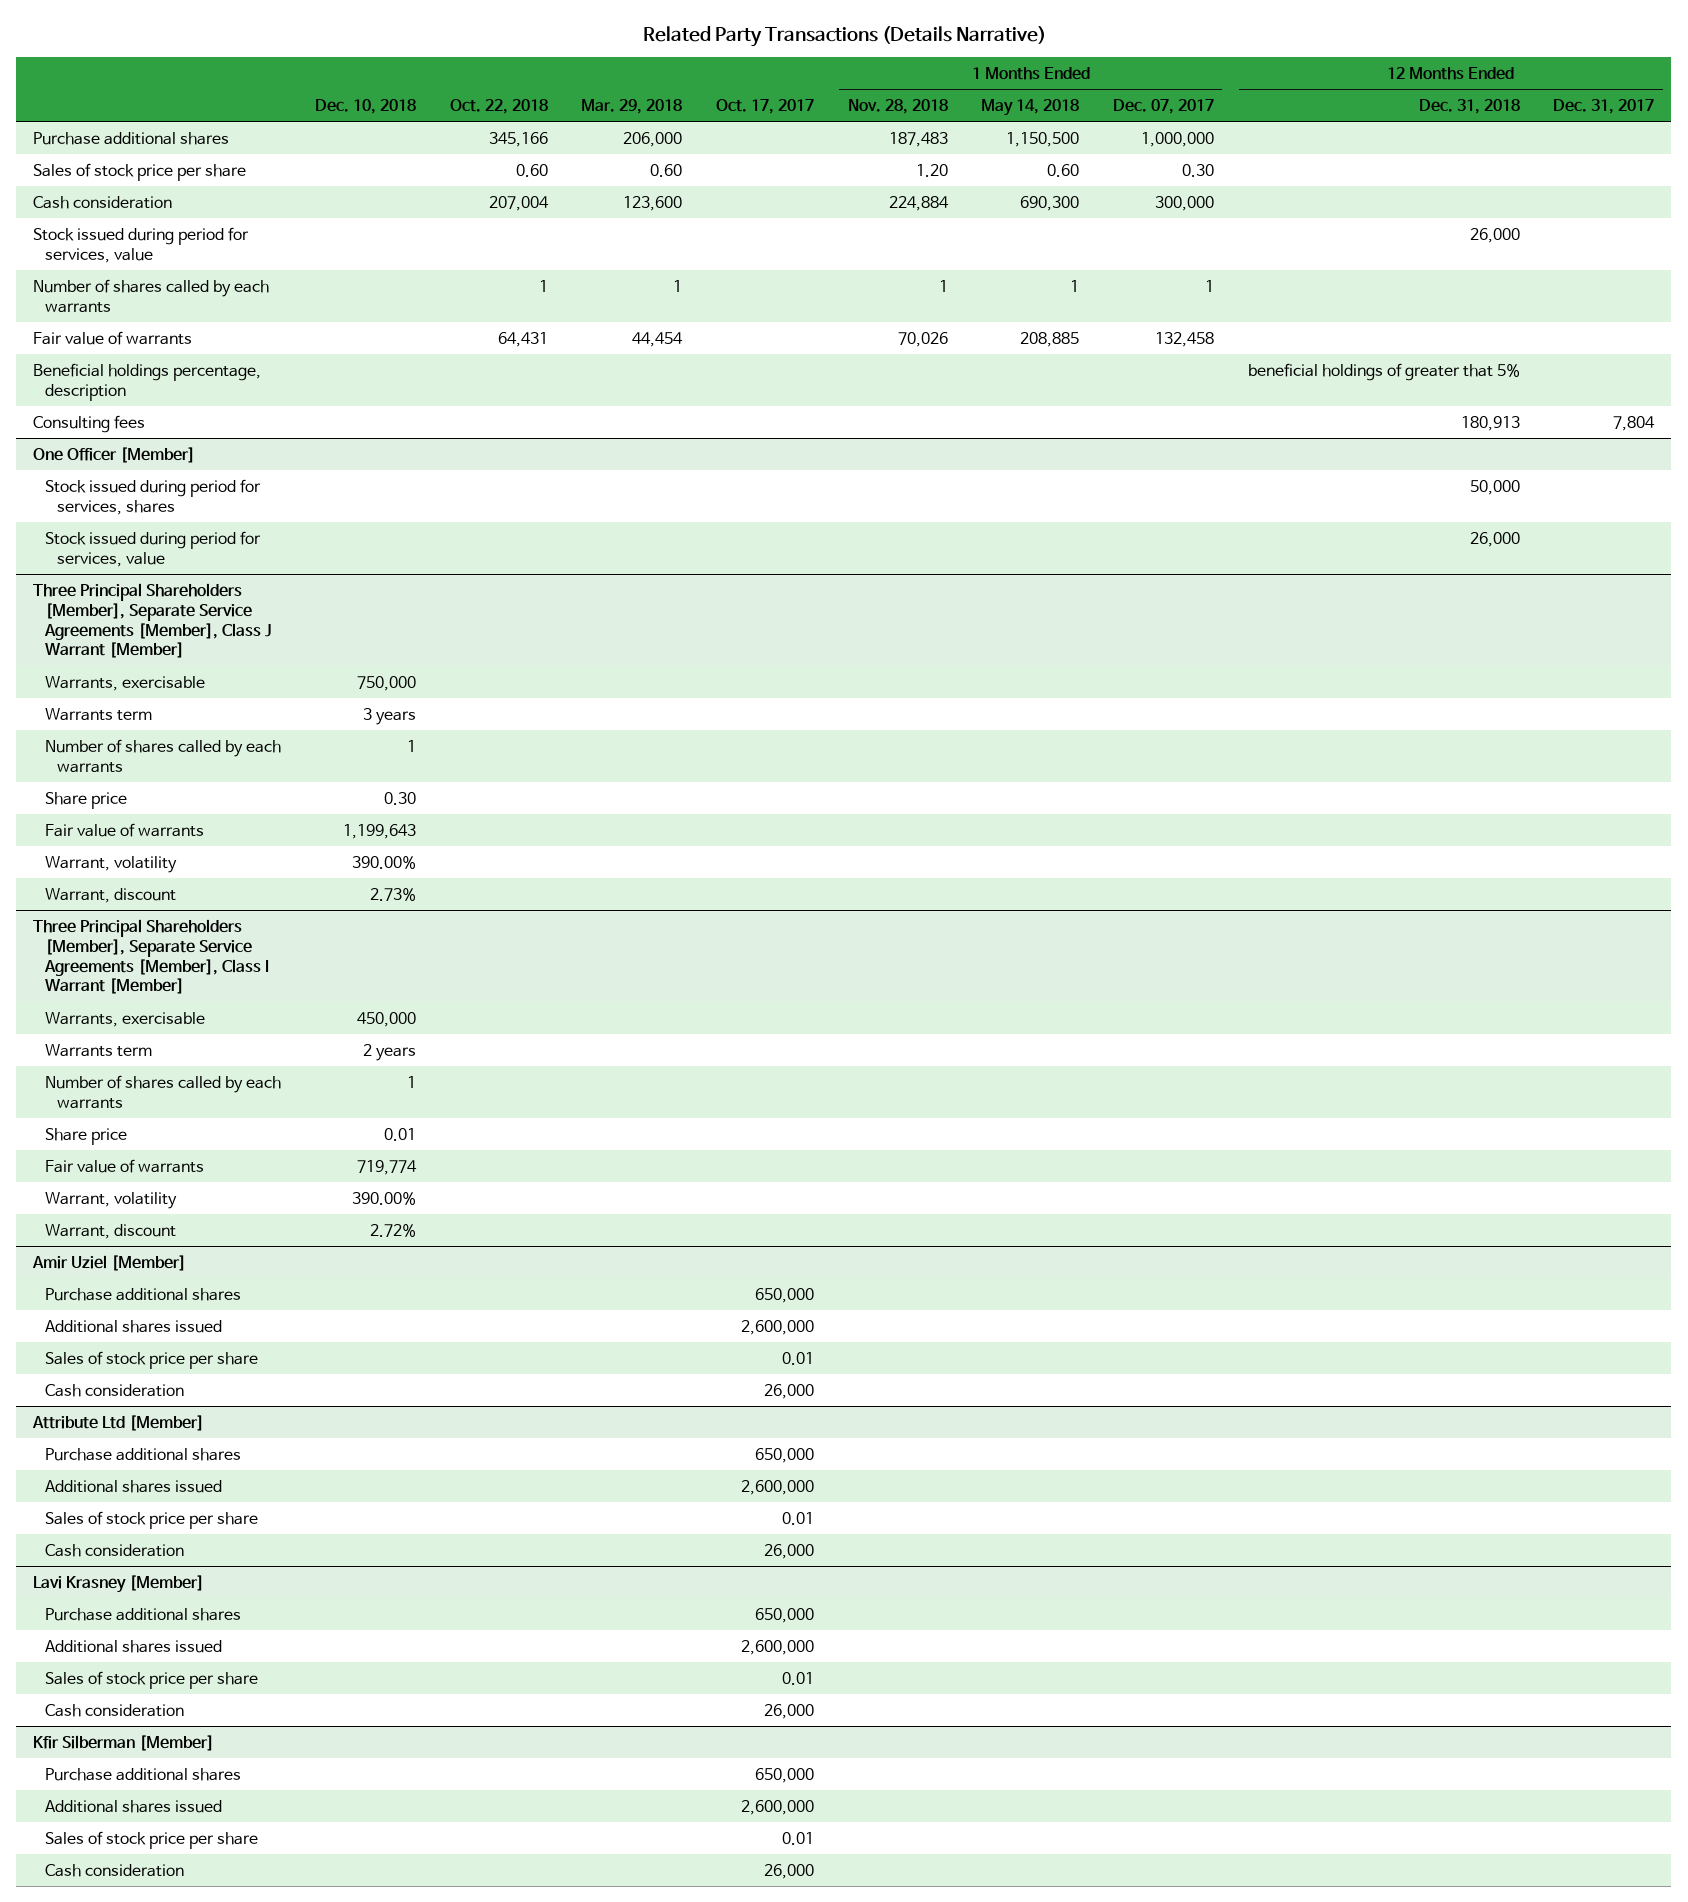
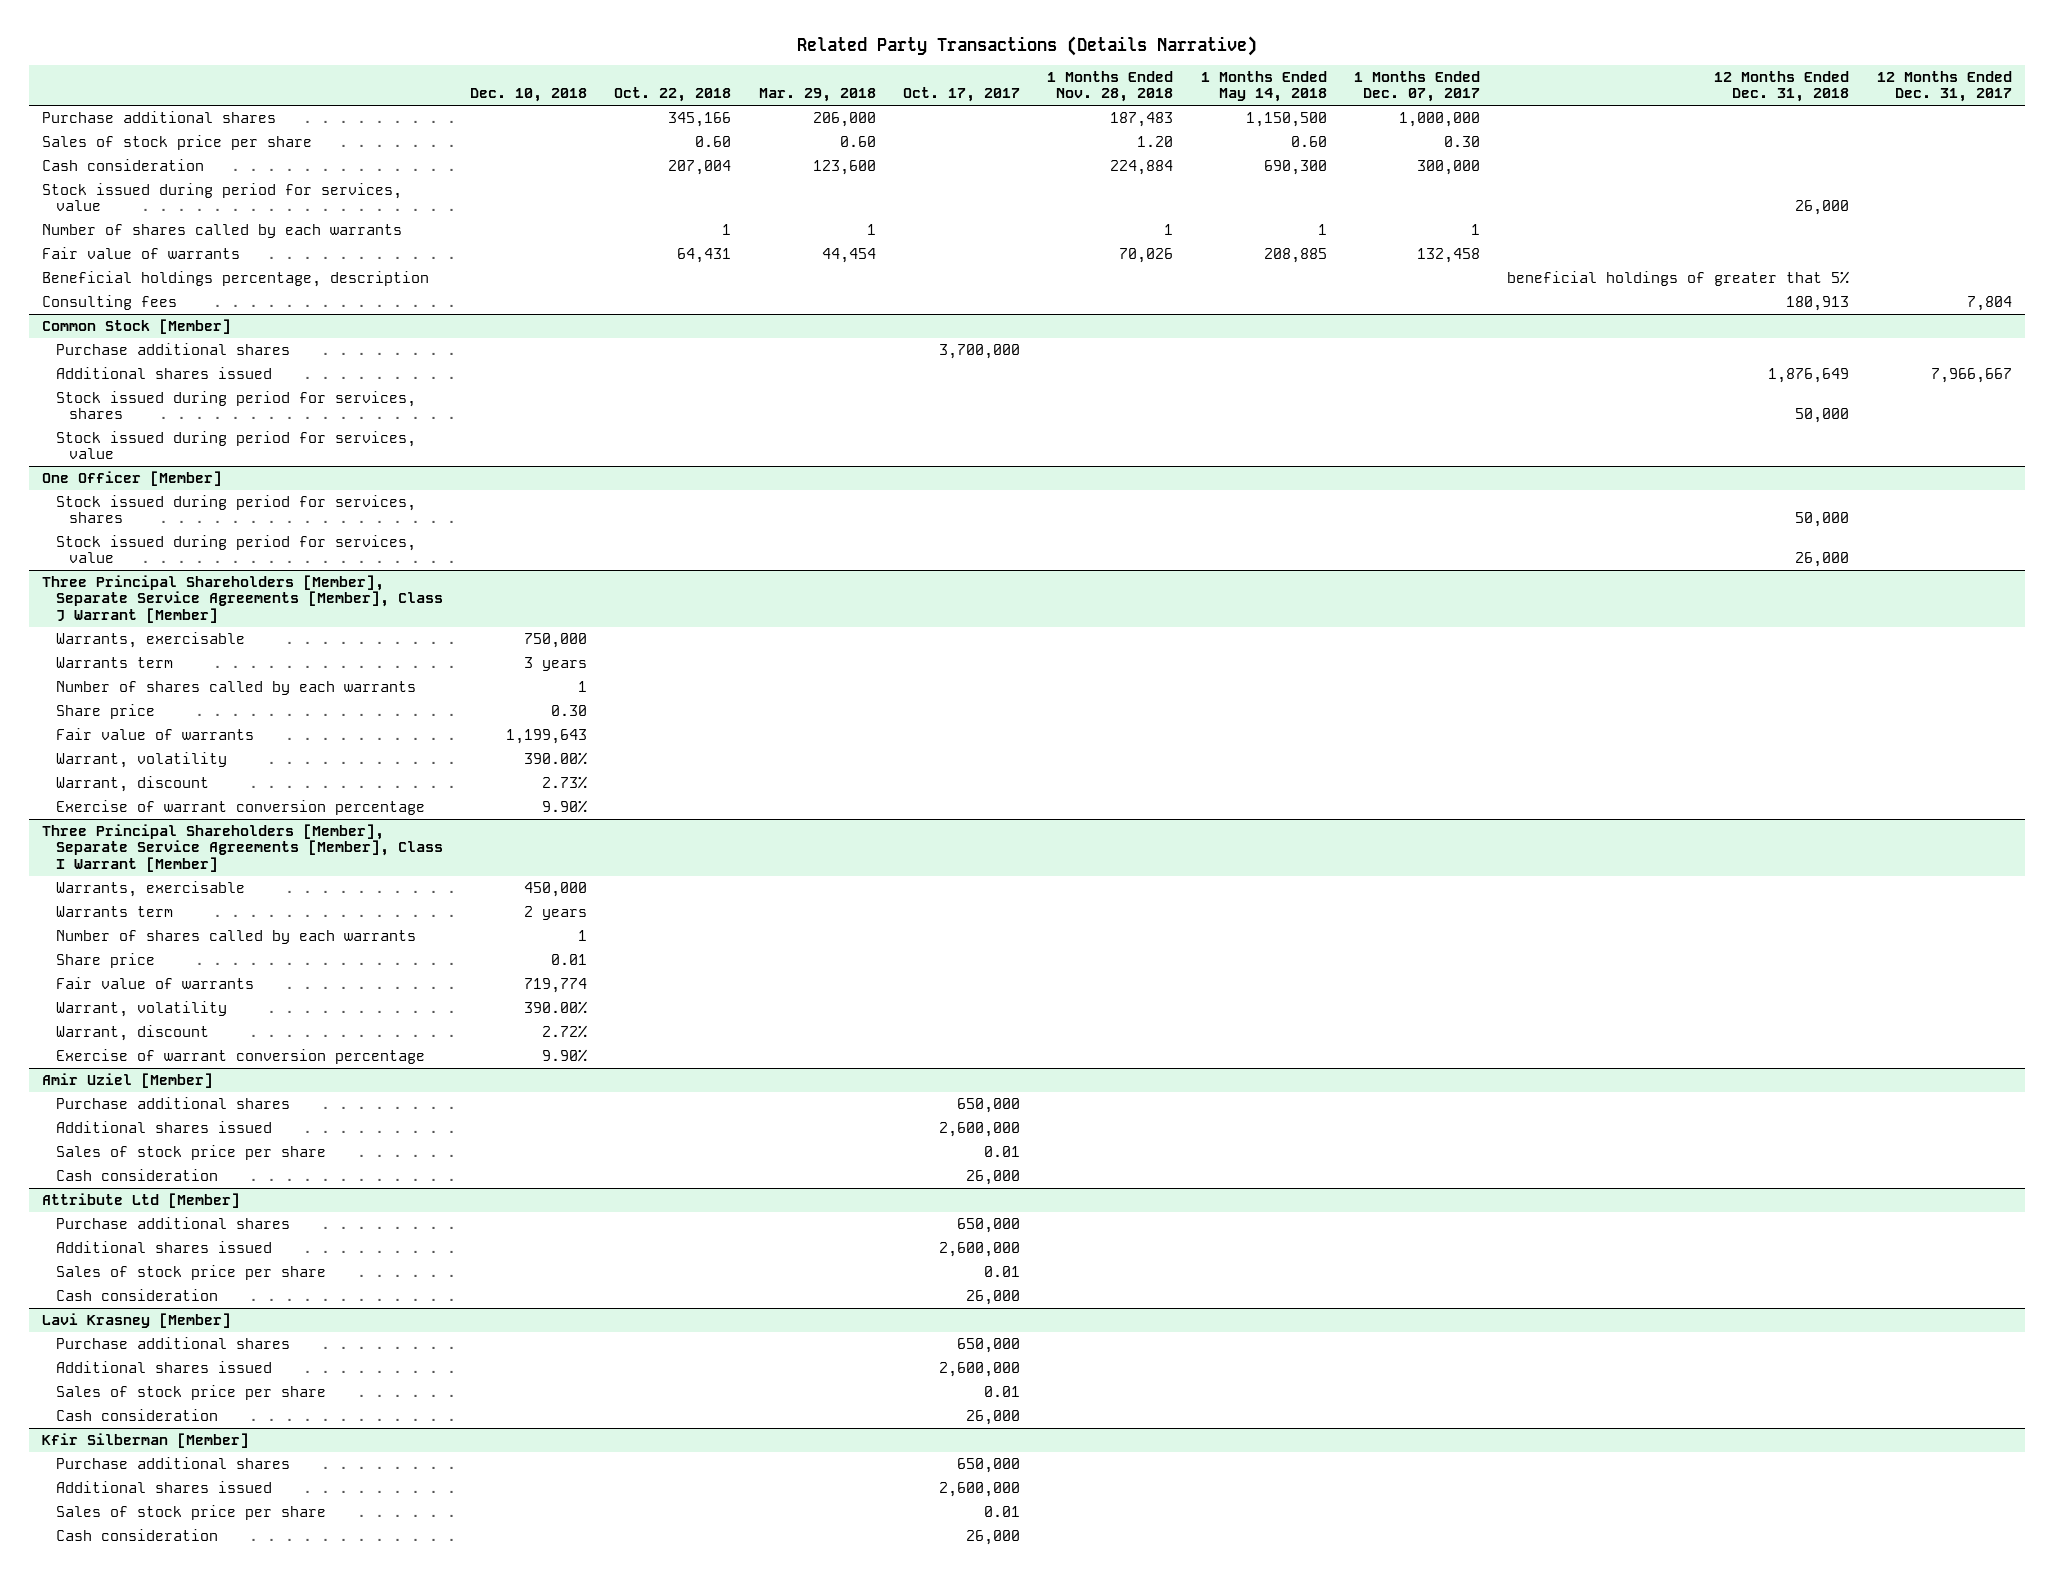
+ Common Stock [Member]
+ Purchase additional shares | | | | 3,700,000 | | | | |
+ Additional shares issued | | | | | | | | 1,876,649 | 7,966,667
+ Stock issued during period for services, shares | | | | | | | | 50,000 |
+ Stock issued during period for services, value
@ Three Principal Shareholders [Member], Separate Service Agreements [Member], Class J Warrant [Member]
+ Exercise of warrant conversion percentage | 9.90% | | | | | | | |
@ Three Principal Shareholders [Member], Separate Service Agreements [Member], Class I Warrant [Member]
+ Exercise of warrant conversion percentage | 9.90% | | | | | | | |

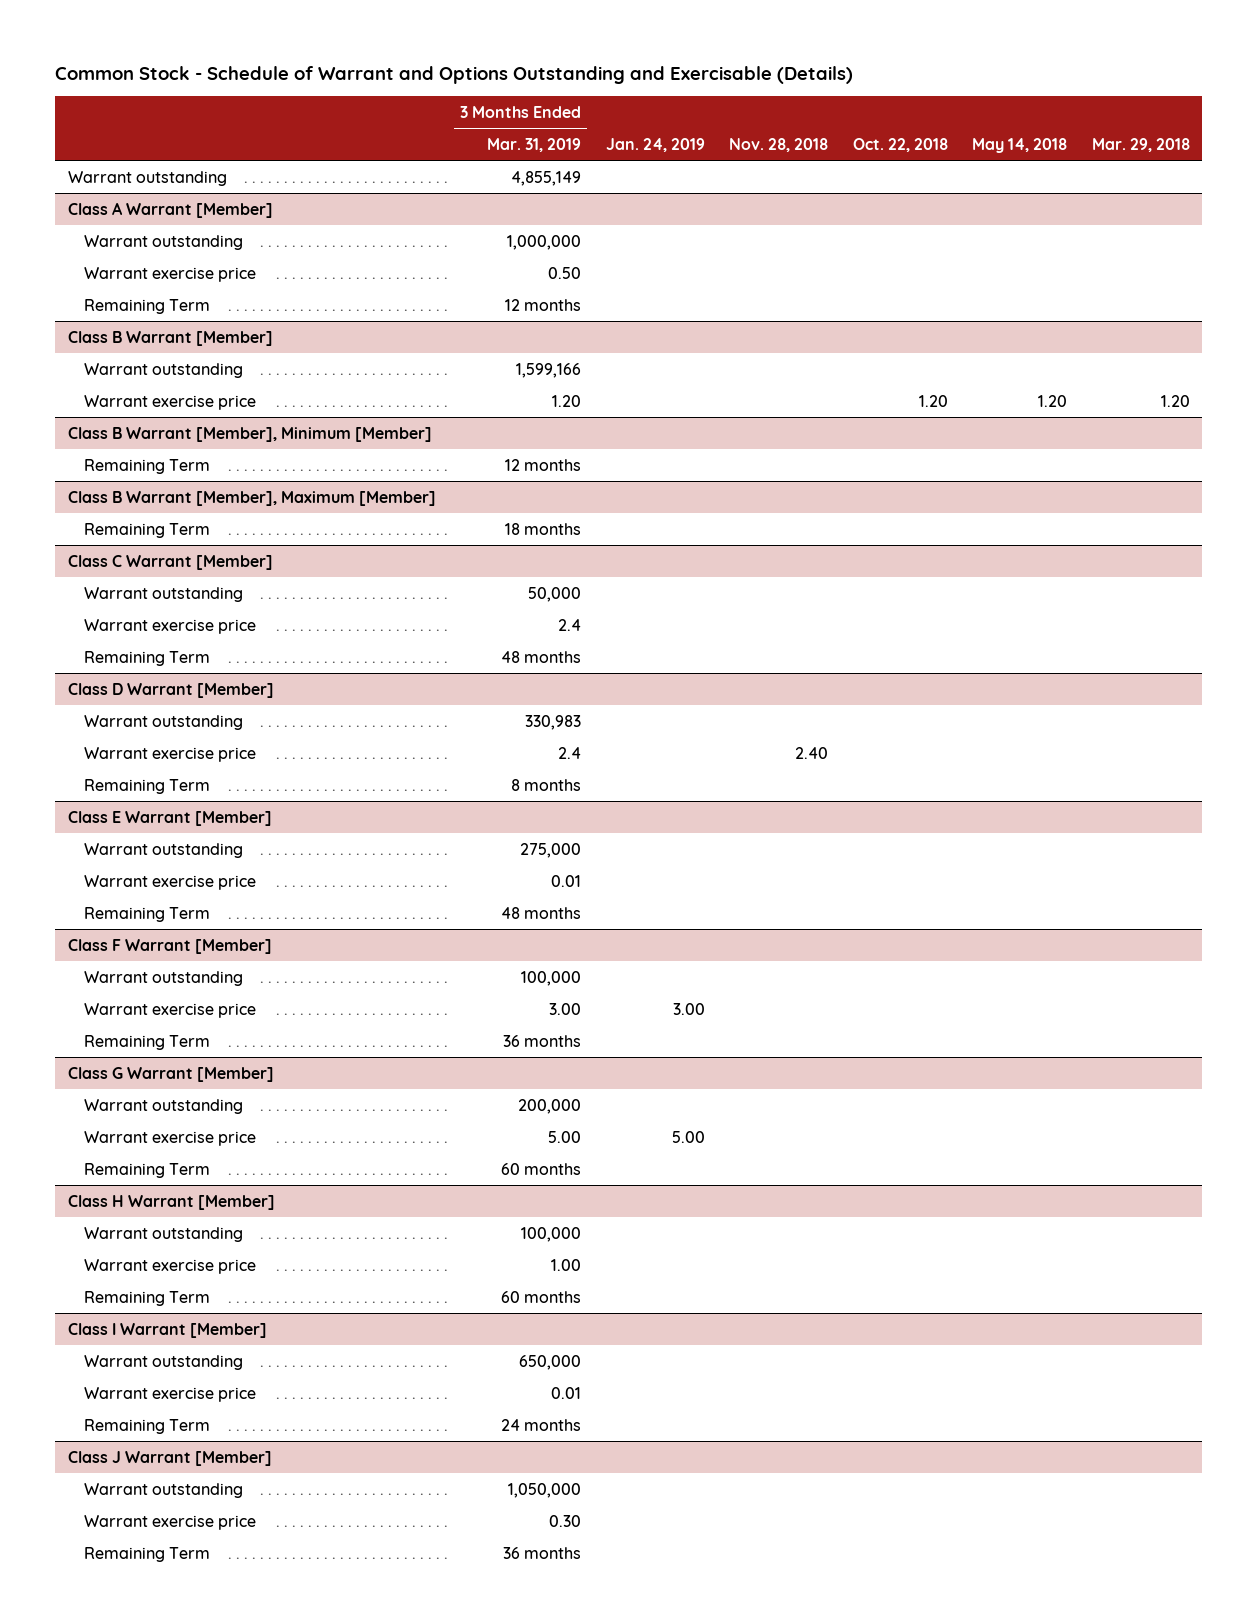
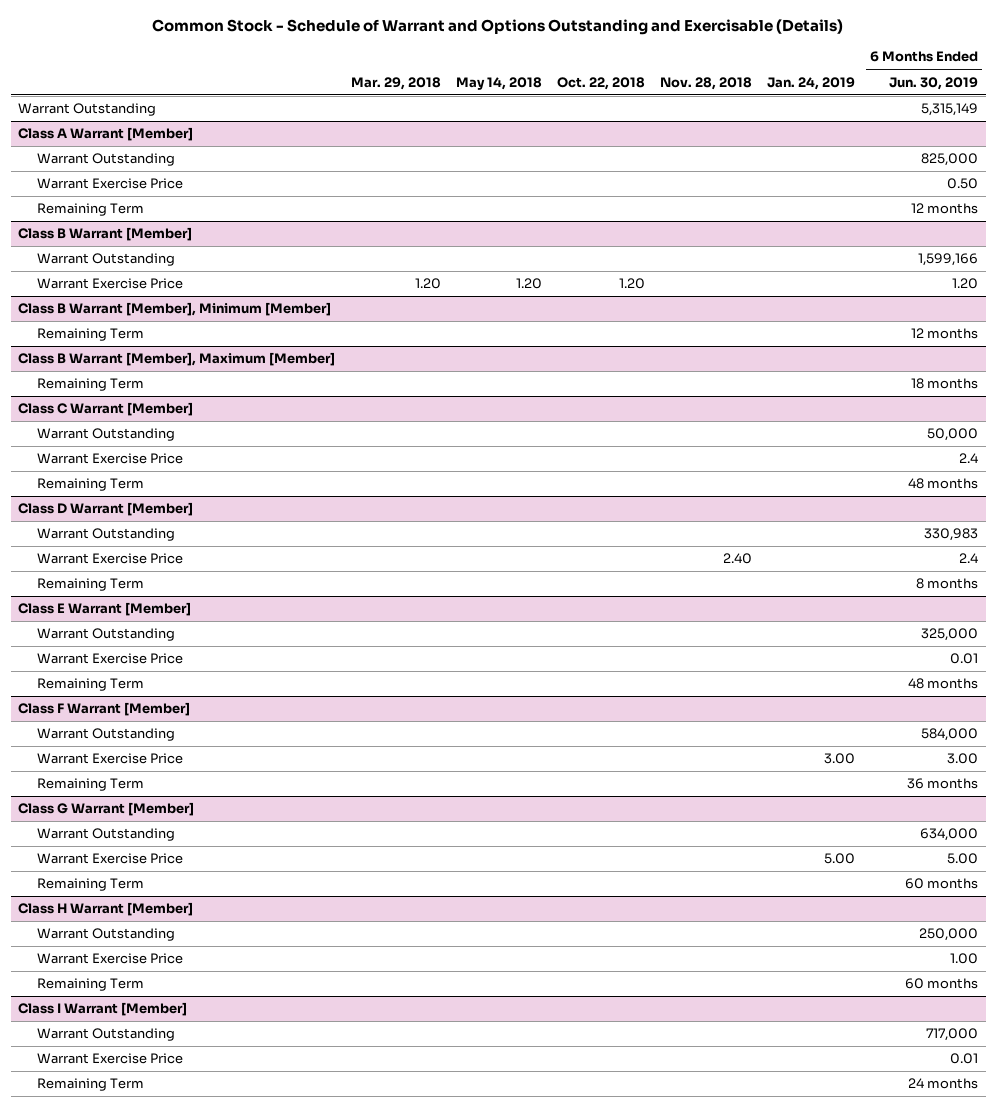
- | 3 Months Ended Mar. 31, 2019 | Jan. 24, 2019 | Nov. 28, 2018 | Oct. 22, 2018 | May 14, 2018 | Mar. 29, 2018
+ | Mar. 29, 2018 | May 14, 2018 | Oct. 22, 2018 | Nov. 28, 2018 | Jan. 24, 2019 | 6 Months Ended Jun. 30, 2019
- Warrant outstanding | 4,855,149 | | | | |
+ Warrant Outstanding | | | | | | 5,315,149
@ Class A Warrant [Member]
- Warrant outstanding | 1,000,000 | | | | |
- Warrant exercise price | 0.50 | | | | |
+ Warrant Outstanding | | | | | | 825,000
+ Warrant Exercise Price | | | | | | 0.50
@ Class B Warrant [Member]
- Warrant outstanding | 1,599,166 | | | | |
- Warrant exercise price | 1.20 | | | 1.20 | 1.20 | 1.20
+ Warrant Outstanding | | | | | | 1,599,166
+ Warrant Exercise Price | 1.20 | 1.20 | 1.20 | | | 1.20
@ Class C Warrant [Member]
- Warrant outstanding | 50,000 | | | | |
- Warrant exercise price | 2.4 | | | | |
+ Warrant Outstanding | | | | | | 50,000
+ Warrant Exercise Price | | | | | | 2.4
@ Class D Warrant [Member]
- Warrant outstanding | 330,983 | | | | |
- Warrant exercise price | 2.4 | | 2.40 | | |
+ Warrant Outstanding | | | | | | 330,983
+ Warrant Exercise Price | | | | 2.40 | | 2.4
@ Class E Warrant [Member]
- Warrant outstanding | 275,000 | | | | |
- Warrant exercise price | 0.01 | | | | |
+ Warrant Outstanding | | | | | | 325,000
+ Warrant Exercise Price | | | | | | 0.01
@ Class F Warrant [Member]
- Warrant outstanding | 100,000 | | | | |
- Warrant exercise price | 3.00 | 3.00 | | | |
+ Warrant Outstanding | | | | | | 584,000
+ Warrant Exercise Price | | | | | 3.00 | 3.00
@ Class G Warrant [Member]
- Warrant outstanding | 200,000 | | | | |
- Warrant exercise price | 5.00 | 5.00 | | | |
+ Warrant Outstanding | | | | | | 634,000
+ Warrant Exercise Price | | | | | 5.00 | 5.00
@ Class H Warrant [Member]
- Warrant outstanding | 100,000 | | | | |
- Warrant exercise price | 1.00 | | | | |
+ Warrant Outstanding | | | | | | 250,000
+ Warrant Exercise Price | | | | | | 1.00
@ Class I Warrant [Member]
- Warrant outstanding | 650,000 | | | | |
- Warrant exercise price | 0.01 | | | | |
+ Warrant Outstanding | | | | | | 717,000
+ Warrant Exercise Price | | | | | | 0.01
- Class J Warrant [Member]
- Warrant outstanding | 1,050,000 | | | | |
- Warrant exercise price | 0.30 | | | | |
- Remaining Term | 36 months | | | | |

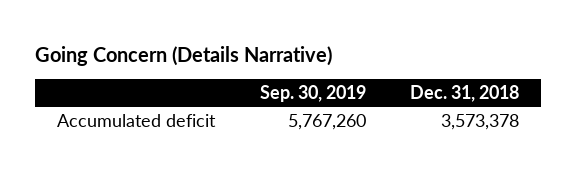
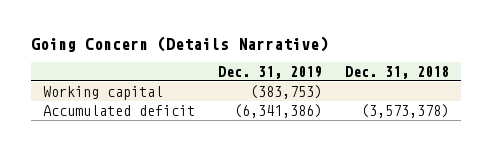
- | Sep. 30, 2019 | Dec. 31, 2018
+ | Dec. 31, 2019 | Dec. 31, 2018
- Accumulated deficit | 5,767,260 | 3,573,378
+ Working capital | (383,753) |
+ Accumulated deficit | (6,341,386) | (3,573,378)

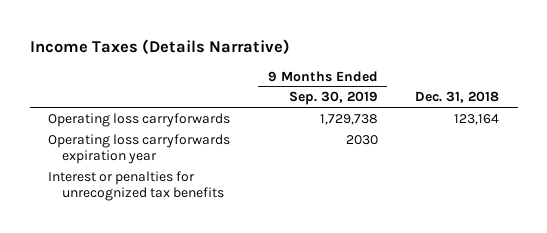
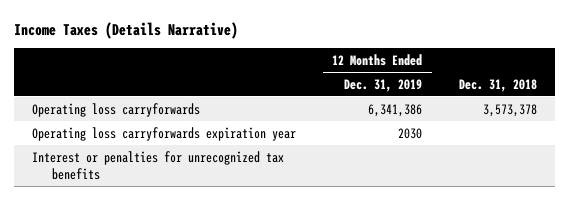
- | 9 Months Ended Sep. 30, 2019 | Dec. 31, 2018
+ | 12 Months Ended Dec. 31, 2019 | Dec. 31, 2018
- Operating loss carryforwards | 1,729,738 | 123,164
+ Operating loss carryforwards | 6,341,386 | 3,573,378

